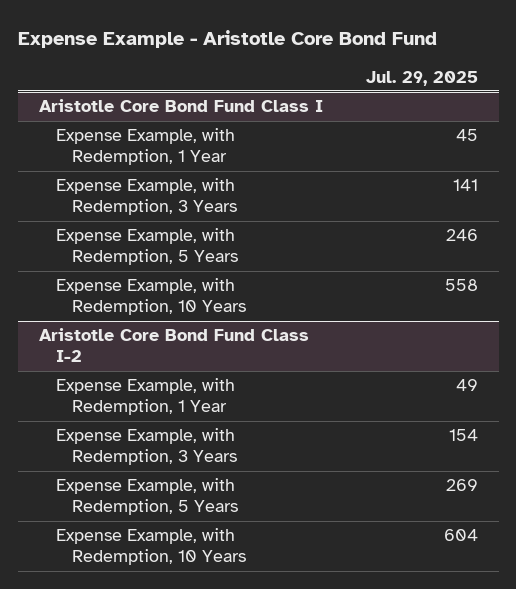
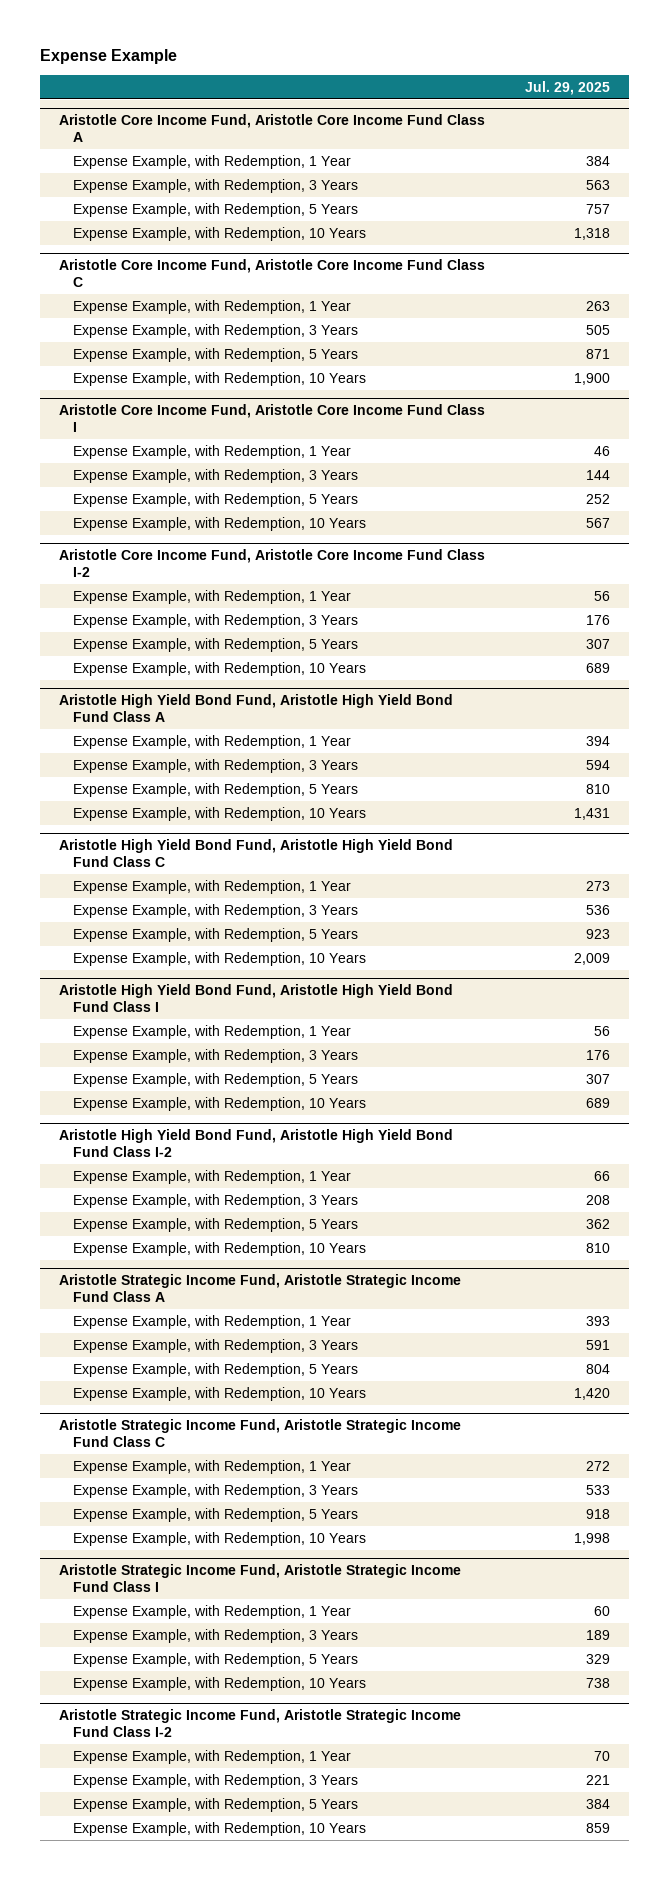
- Expense Example - Aristotle Core Bond Fund
+ Expense Example
- Aristotle Core Bond Fund Class I
- Expense Example, with Redemption, 1 Year | 45
- Expense Example, with Redemption, 3 Years | 141
- Expense Example, with Redemption, 5 Years | 246
- Expense Example, with Redemption, 10 Years | 558
- Aristotle Core Bond Fund Class I-2
- Expense Example, with Redemption, 1 Year | 49
- Expense Example, with Redemption, 3 Years | 154
- Expense Example, with Redemption, 5 Years | 269
- Expense Example, with Redemption, 10 Years | 604
+ Aristotle Core Income Fund, Aristotle Core Income Fund Class A
+ Expense Example, with Redemption, 1 Year | 384
+ Expense Example, with Redemption, 3 Years | 563
+ Expense Example, with Redemption, 5 Years | 757
+ Expense Example, with Redemption, 10 Years | 1,318
+ Aristotle Core Income Fund, Aristotle Core Income Fund Class C
+ Expense Example, with Redemption, 1 Year | 263
+ Expense Example, with Redemption, 3 Years | 505
+ Expense Example, with Redemption, 5 Years | 871
+ Expense Example, with Redemption, 10 Years | 1,900
+ Aristotle Core Income Fund, Aristotle Core Income Fund Class I
+ Expense Example, with Redemption, 1 Year | 46
+ Expense Example, with Redemption, 3 Years | 144
+ Expense Example, with Redemption, 5 Years | 252
+ Expense Example, with Redemption, 10 Years | 567
+ Aristotle Core Income Fund, Aristotle Core Income Fund Class I-2
+ Expense Example, with Redemption, 1 Year | 56
+ Expense Example, with Redemption, 3 Years | 176
+ Expense Example, with Redemption, 5 Years | 307
+ Expense Example, with Redemption, 10 Years | 689
+ Aristotle High Yield Bond Fund, Aristotle High Yield Bond Fund Class A
+ Expense Example, with Redemption, 1 Year | 394
+ Expense Example, with Redemption, 3 Years | 594
+ Expense Example, with Redemption, 5 Years | 810
+ Expense Example, with Redemption, 10 Years | 1,431
+ Aristotle High Yield Bond Fund, Aristotle High Yield Bond Fund Class C
+ Expense Example, with Redemption, 1 Year | 273
+ Expense Example, with Redemption, 3 Years | 536
+ Expense Example, with Redemption, 5 Years | 923
+ Expense Example, with Redemption, 10 Years | 2,009
+ Aristotle High Yield Bond Fund, Aristotle High Yield Bond Fund Class I
+ Expense Example, with Redemption, 1 Year | 56
+ Expense Example, with Redemption, 3 Years | 176
+ Expense Example, with Redemption, 5 Years | 307
+ Expense Example, with Redemption, 10 Years | 689
+ Aristotle High Yield Bond Fund, Aristotle High Yield Bond Fund Class I-2
+ Expense Example, with Redemption, 1 Year | 66
+ Expense Example, with Redemption, 3 Years | 208
+ Expense Example, with Redemption, 5 Years | 362
+ Expense Example, with Redemption, 10 Years | 810
+ Aristotle Strategic Income Fund, Aristotle Strategic Income Fund Class A
+ Expense Example, with Redemption, 1 Year | 393
+ Expense Example, with Redemption, 3 Years | 591
+ Expense Example, with Redemption, 5 Years | 804
+ Expense Example, with Redemption, 10 Years | 1,420
+ Aristotle Strategic Income Fund, Aristotle Strategic Income Fund Class C
+ Expense Example, with Redemption, 1 Year | 272
+ Expense Example, with Redemption, 3 Years | 533
+ Expense Example, with Redemption, 5 Years | 918
+ Expense Example, with Redemption, 10 Years | 1,998
+ Aristotle Strategic Income Fund, Aristotle Strategic Income Fund Class I
+ Expense Example, with Redemption, 1 Year | 60
+ Expense Example, with Redemption, 3 Years | 189
+ Expense Example, with Redemption, 5 Years | 329
+ Expense Example, with Redemption, 10 Years | 738
+ Aristotle Strategic Income Fund, Aristotle Strategic Income Fund Class I-2
+ Expense Example, with Redemption, 1 Year | 70
+ Expense Example, with Redemption, 3 Years | 221
+ Expense Example, with Redemption, 5 Years | 384
+ Expense Example, with Redemption, 10 Years | 859

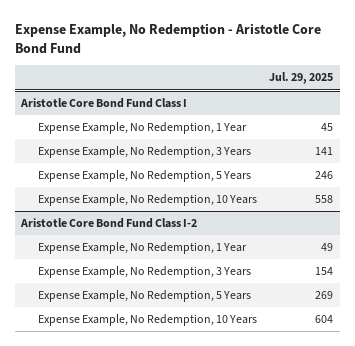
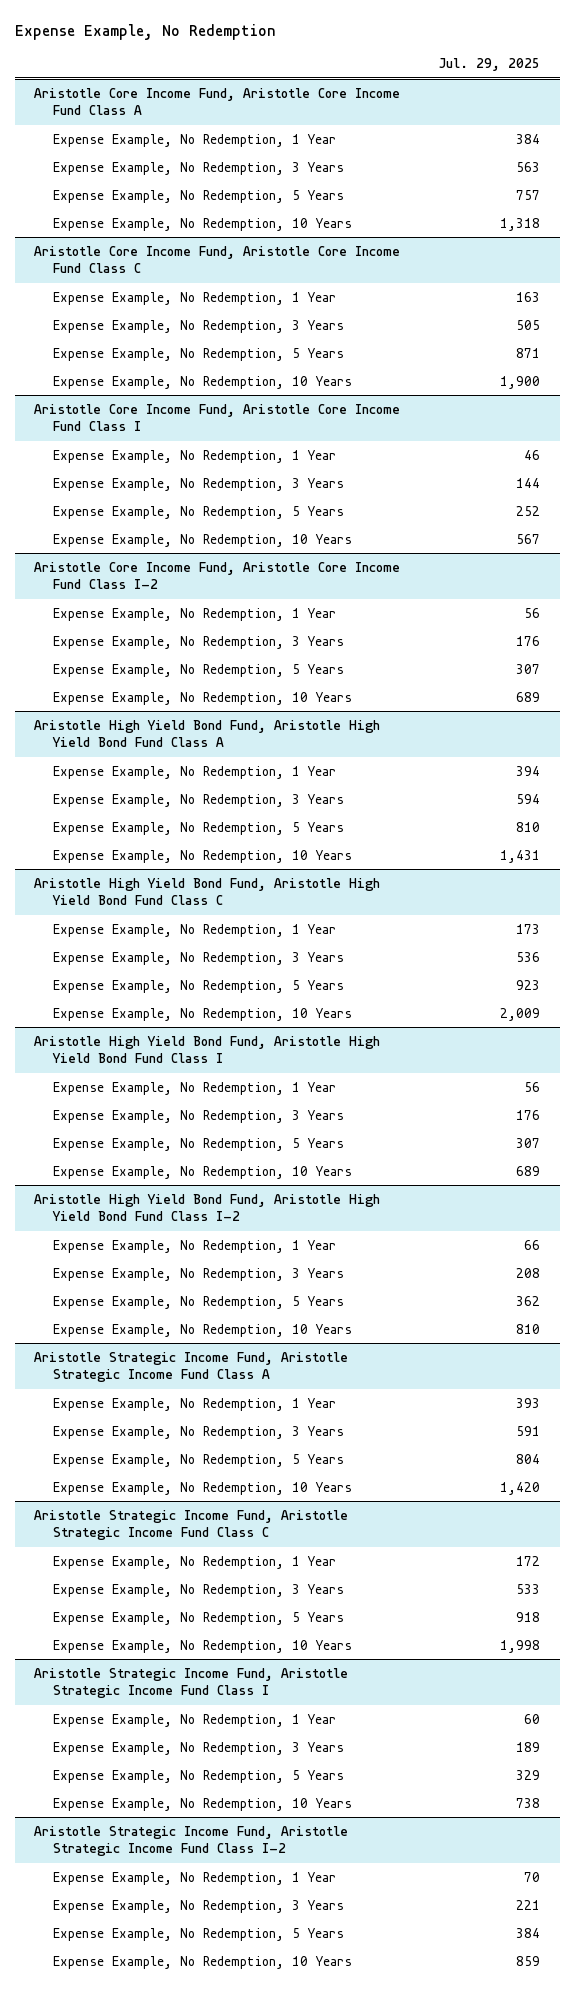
- Expense Example, No Redemption - Aristotle Core Bond Fund
+ Expense Example, No Redemption
- Aristotle Core Bond Fund Class I
- Expense Example, No Redemption, 1 Year | 45
- Expense Example, No Redemption, 3 Years | 141
- Expense Example, No Redemption, 5 Years | 246
- Expense Example, No Redemption, 10 Years | 558
- Aristotle Core Bond Fund Class I-2
- Expense Example, No Redemption, 1 Year | 49
- Expense Example, No Redemption, 3 Years | 154
- Expense Example, No Redemption, 5 Years | 269
- Expense Example, No Redemption, 10 Years | 604
+ Aristotle Core Income Fund, Aristotle Core Income Fund Class A
+ Expense Example, No Redemption, 1 Year | 384
+ Expense Example, No Redemption, 3 Years | 563
+ Expense Example, No Redemption, 5 Years | 757
+ Expense Example, No Redemption, 10 Years | 1,318
+ Aristotle Core Income Fund, Aristotle Core Income Fund Class C
+ Expense Example, No Redemption, 1 Year | 163
+ Expense Example, No Redemption, 3 Years | 505
+ Expense Example, No Redemption, 5 Years | 871
+ Expense Example, No Redemption, 10 Years | 1,900
+ Aristotle Core Income Fund, Aristotle Core Income Fund Class I
+ Expense Example, No Redemption, 1 Year | 46
+ Expense Example, No Redemption, 3 Years | 144
+ Expense Example, No Redemption, 5 Years | 252
+ Expense Example, No Redemption, 10 Years | 567
+ Aristotle Core Income Fund, Aristotle Core Income Fund Class I-2
+ Expense Example, No Redemption, 1 Year | 56
+ Expense Example, No Redemption, 3 Years | 176
+ Expense Example, No Redemption, 5 Years | 307
+ Expense Example, No Redemption, 10 Years | 689
+ Aristotle High Yield Bond Fund, Aristotle High Yield Bond Fund Class A
+ Expense Example, No Redemption, 1 Year | 394
+ Expense Example, No Redemption, 3 Years | 594
+ Expense Example, No Redemption, 5 Years | 810
+ Expense Example, No Redemption, 10 Years | 1,431
+ Aristotle High Yield Bond Fund, Aristotle High Yield Bond Fund Class C
+ Expense Example, No Redemption, 1 Year | 173
+ Expense Example, No Redemption, 3 Years | 536
+ Expense Example, No Redemption, 5 Years | 923
+ Expense Example, No Redemption, 10 Years | 2,009
+ Aristotle High Yield Bond Fund, Aristotle High Yield Bond Fund Class I
+ Expense Example, No Redemption, 1 Year | 56
+ Expense Example, No Redemption, 3 Years | 176
+ Expense Example, No Redemption, 5 Years | 307
+ Expense Example, No Redemption, 10 Years | 689
+ Aristotle High Yield Bond Fund, Aristotle High Yield Bond Fund Class I-2
+ Expense Example, No Redemption, 1 Year | 66
+ Expense Example, No Redemption, 3 Years | 208
+ Expense Example, No Redemption, 5 Years | 362
+ Expense Example, No Redemption, 10 Years | 810
+ Aristotle Strategic Income Fund, Aristotle Strategic Income Fund Class A
+ Expense Example, No Redemption, 1 Year | 393
+ Expense Example, No Redemption, 3 Years | 591
+ Expense Example, No Redemption, 5 Years | 804
+ Expense Example, No Redemption, 10 Years | 1,420
+ Aristotle Strategic Income Fund, Aristotle Strategic Income Fund Class C
+ Expense Example, No Redemption, 1 Year | 172
+ Expense Example, No Redemption, 3 Years | 533
+ Expense Example, No Redemption, 5 Years | 918
+ Expense Example, No Redemption, 10 Years | 1,998
+ Aristotle Strategic Income Fund, Aristotle Strategic Income Fund Class I
+ Expense Example, No Redemption, 1 Year | 60
+ Expense Example, No Redemption, 3 Years | 189
+ Expense Example, No Redemption, 5 Years | 329
+ Expense Example, No Redemption, 10 Years | 738
+ Aristotle Strategic Income Fund, Aristotle Strategic Income Fund Class I-2
+ Expense Example, No Redemption, 1 Year | 70
+ Expense Example, No Redemption, 3 Years | 221
+ Expense Example, No Redemption, 5 Years | 384
+ Expense Example, No Redemption, 10 Years | 859

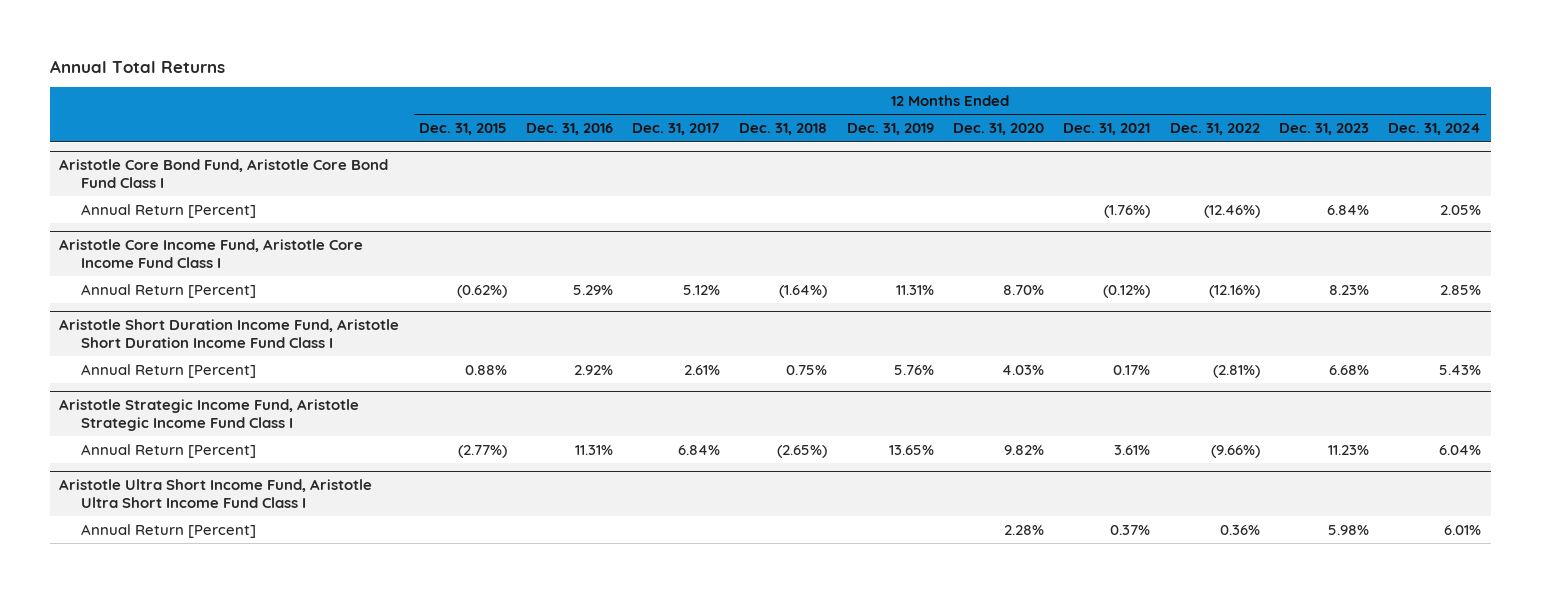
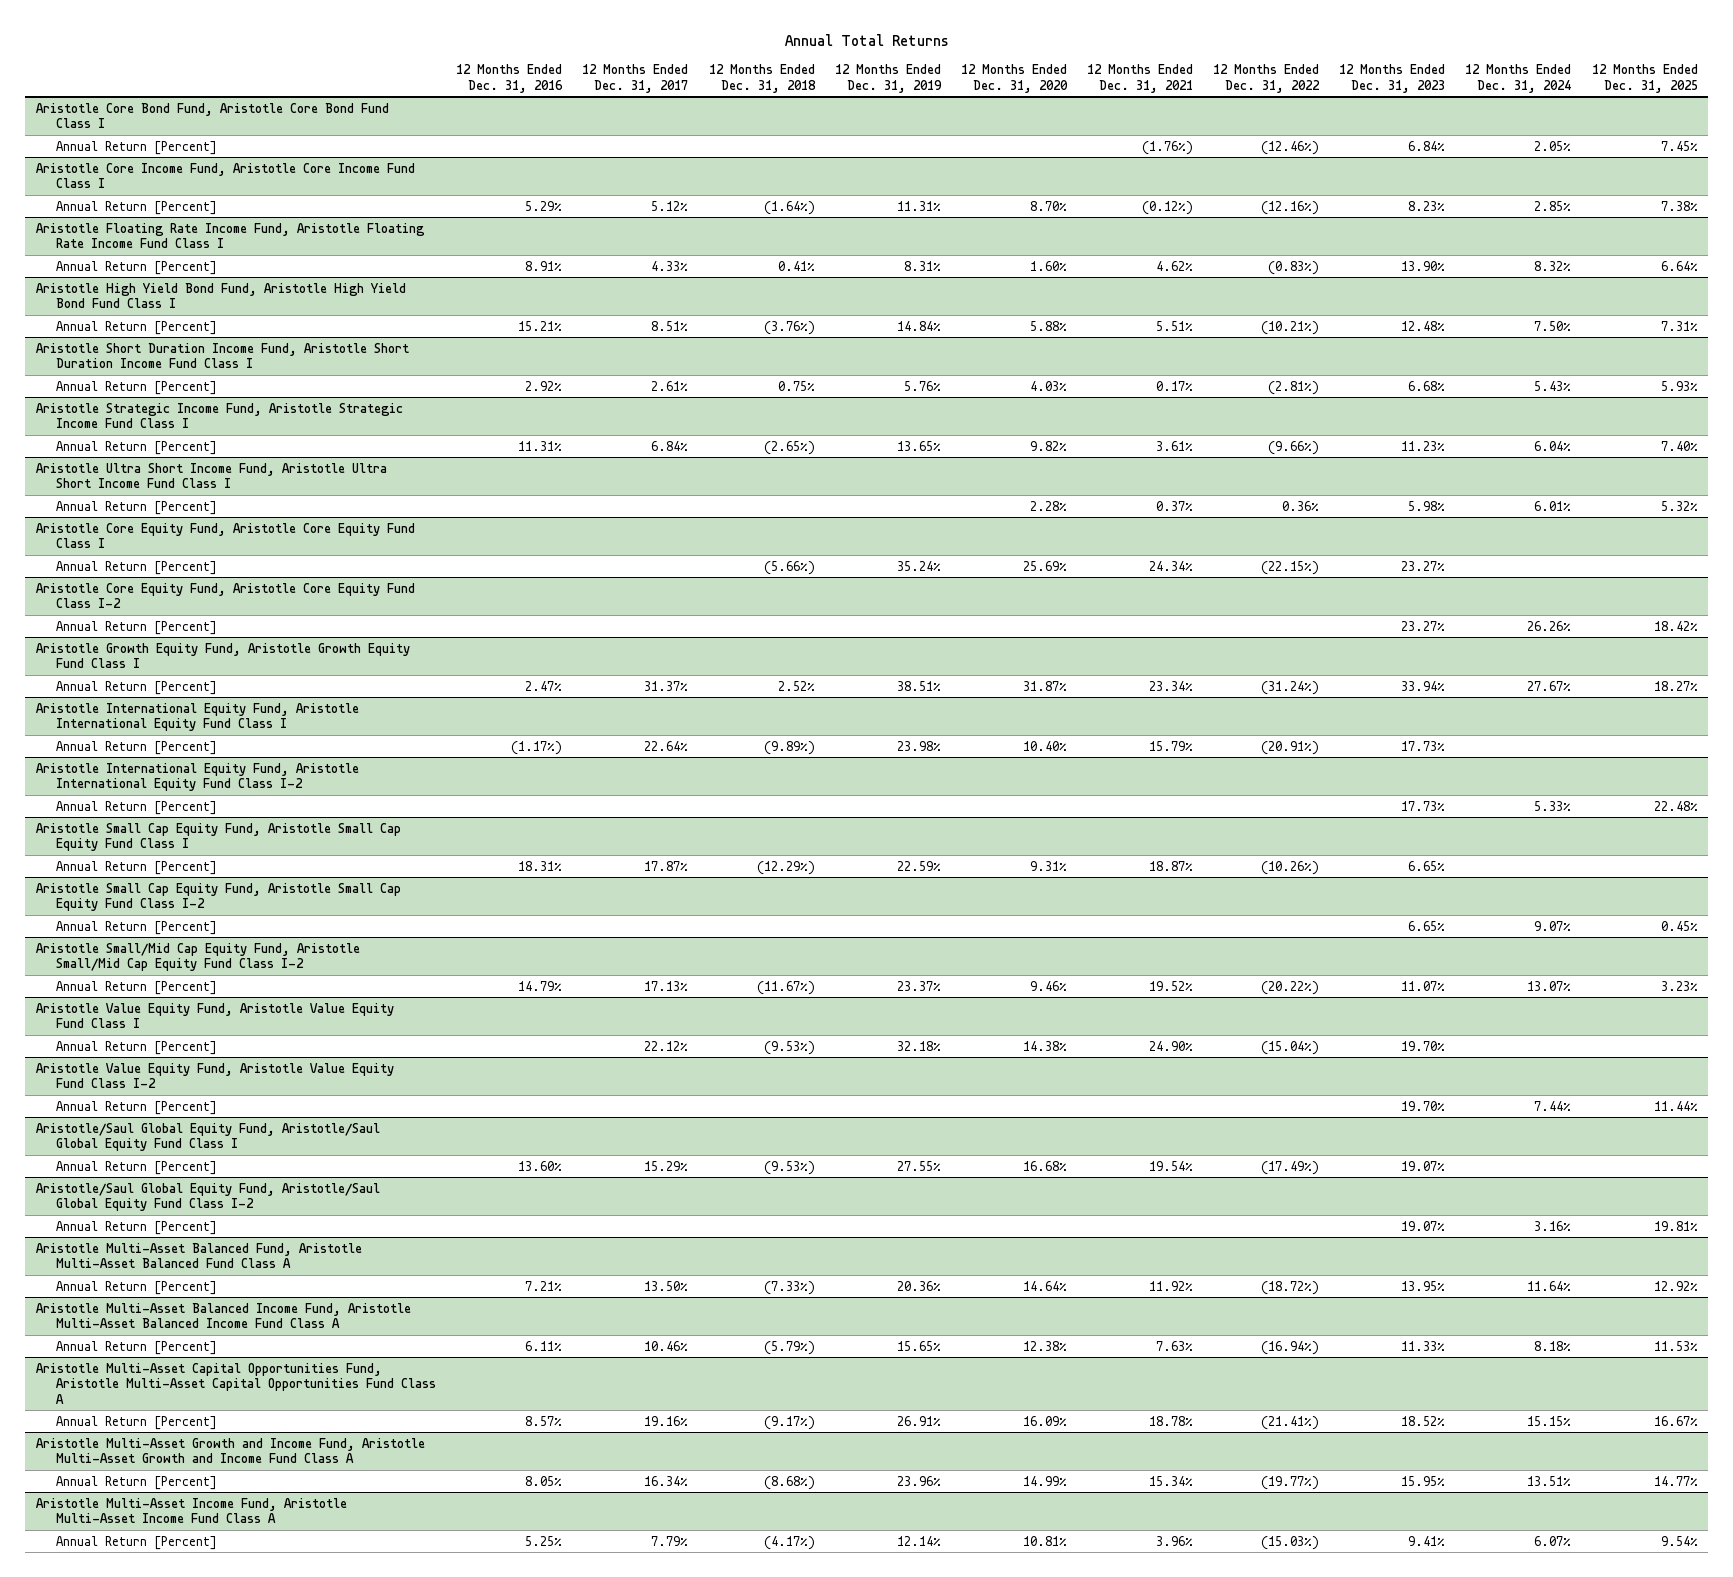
- | 12 Months Ended Dec. 31, 2015 | 12 Months Ended Dec. 31, 2016 | 12 Months Ended Dec. 31, 2017 | 12 Months Ended Dec. 31, 2018 | 12 Months Ended Dec. 31, 2019 | 12 Months Ended Dec. 31, 2020 | 12 Months Ended Dec. 31, 2021 | 12 Months Ended Dec. 31, 2022 | 12 Months Ended Dec. 31, 2023 | 12 Months Ended Dec. 31, 2024
+ | 12 Months Ended Dec. 31, 2016 | 12 Months Ended Dec. 31, 2017 | 12 Months Ended Dec. 31, 2018 | 12 Months Ended Dec. 31, 2019 | 12 Months Ended Dec. 31, 2020 | 12 Months Ended Dec. 31, 2021 | 12 Months Ended Dec. 31, 2022 | 12 Months Ended Dec. 31, 2023 | 12 Months Ended Dec. 31, 2024 | 12 Months Ended Dec. 31, 2025
+ Aristotle Floating Rate Income Fund, Aristotle Floating Rate Income Fund Class I
+ Annual Return [Percent] | 8.91% | 4.33% | 0.41% | 8.31% | 1.60% | 4.62% | (0.83%) | 13.90% | 8.32% | 6.64%
+ Aristotle High Yield Bond Fund, Aristotle High Yield Bond Fund Class I
+ Annual Return [Percent] | 15.21% | 8.51% | (3.76%) | 14.84% | 5.88% | 5.51% | (10.21%) | 12.48% | 7.50% | 7.31%
+ Aristotle Core Equity Fund, Aristotle Core Equity Fund Class I
+ Annual Return [Percent] | | | (5.66%) | 35.24% | 25.69% | 24.34% | (22.15%) | 23.27% | |
+ Aristotle Core Equity Fund, Aristotle Core Equity Fund Class I-2
+ Annual Return [Percent] | | | | | | | | 23.27% | 26.26% | 18.42%
+ Aristotle Growth Equity Fund, Aristotle Growth Equity Fund Class I
+ Annual Return [Percent] | 2.47% | 31.37% | 2.52% | 38.51% | 31.87% | 23.34% | (31.24%) | 33.94% | 27.67% | 18.27%
+ Aristotle International Equity Fund, Aristotle International Equity Fund Class I
+ Annual Return [Percent] | (1.17%) | 22.64% | (9.89%) | 23.98% | 10.40% | 15.79% | (20.91%) | 17.73% | |
+ Aristotle International Equity Fund, Aristotle International Equity Fund Class I-2
+ Annual Return [Percent] | | | | | | | | 17.73% | 5.33% | 22.48%
+ Aristotle Small Cap Equity Fund, Aristotle Small Cap Equity Fund Class I
+ Annual Return [Percent] | 18.31% | 17.87% | (12.29%) | 22.59% | 9.31% | 18.87% | (10.26%) | 6.65% | |
+ Aristotle Small Cap Equity Fund, Aristotle Small Cap Equity Fund Class I-2
+ Annual Return [Percent] | | | | | | | | 6.65% | 9.07% | 0.45%
+ Aristotle Small/Mid Cap Equity Fund, Aristotle Small/Mid Cap Equity Fund Class I-2
+ Annual Return [Percent] | 14.79% | 17.13% | (11.67%) | 23.37% | 9.46% | 19.52% | (20.22%) | 11.07% | 13.07% | 3.23%
+ Aristotle Value Equity Fund, Aristotle Value Equity Fund Class I
+ Annual Return [Percent] | | 22.12% | (9.53%) | 32.18% | 14.38% | 24.90% | (15.04%) | 19.70% | |
+ Aristotle Value Equity Fund, Aristotle Value Equity Fund Class I-2
+ Annual Return [Percent] | | | | | | | | 19.70% | 7.44% | 11.44%
+ Aristotle/Saul Global Equity Fund, Aristotle/Saul Global Equity Fund Class I
+ Annual Return [Percent] | 13.60% | 15.29% | (9.53%) | 27.55% | 16.68% | 19.54% | (17.49%) | 19.07% | |
+ Aristotle/Saul Global Equity Fund, Aristotle/Saul Global Equity Fund Class I-2
+ Annual Return [Percent] | | | | | | | | 19.07% | 3.16% | 19.81%
+ Aristotle Multi-Asset Balanced Fund, Aristotle Multi-Asset Balanced Fund Class A
+ Annual Return [Percent] | 7.21% | 13.50% | (7.33%) | 20.36% | 14.64% | 11.92% | (18.72%) | 13.95% | 11.64% | 12.92%
+ Aristotle Multi-Asset Balanced Income Fund, Aristotle Multi-Asset Balanced Income Fund Class A
+ Annual Return [Percent] | 6.11% | 10.46% | (5.79%) | 15.65% | 12.38% | 7.63% | (16.94%) | 11.33% | 8.18% | 11.53%
+ Aristotle Multi-Asset Capital Opportunities Fund, Aristotle Multi-Asset Capital Opportunities Fund Class A
+ Annual Return [Percent] | 8.57% | 19.16% | (9.17%) | 26.91% | 16.09% | 18.78% | (21.41%) | 18.52% | 15.15% | 16.67%
+ Aristotle Multi-Asset Growth and Income Fund, Aristotle Multi-Asset Growth and Income Fund Class A
+ Annual Return [Percent] | 8.05% | 16.34% | (8.68%) | 23.96% | 14.99% | 15.34% | (19.77%) | 15.95% | 13.51% | 14.77%
+ Aristotle Multi-Asset Income Fund, Aristotle Multi-Asset Income Fund Class A
+ Annual Return [Percent] | 5.25% | 7.79% | (4.17%) | 12.14% | 10.81% | 3.96% | (15.03%) | 9.41% | 6.07% | 9.54%

